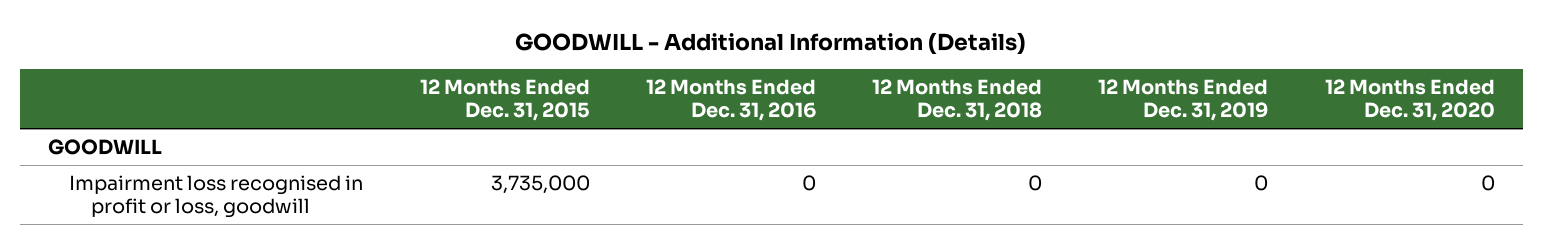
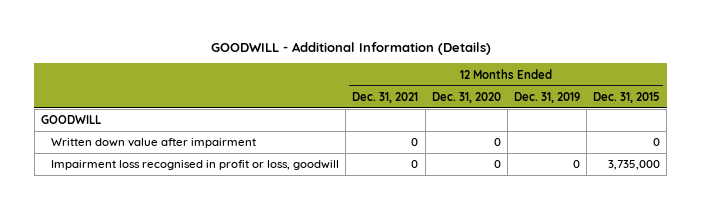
- | 12 Months Ended Dec. 31, 2015 | 12 Months Ended Dec. 31, 2016 | 12 Months Ended Dec. 31, 2018 | 12 Months Ended Dec. 31, 2019 | 12 Months Ended Dec. 31, 2020
+ | 12 Months Ended Dec. 31, 2021 | 12 Months Ended Dec. 31, 2020 | 12 Months Ended Dec. 31, 2019 | 12 Months Ended Dec. 31, 2015
+ Written down value after impairment | 0 | 0 | | 0

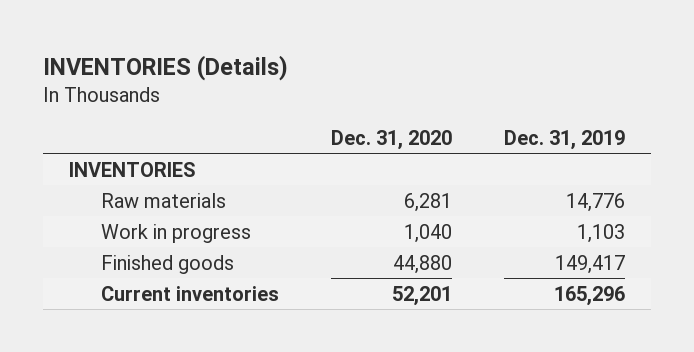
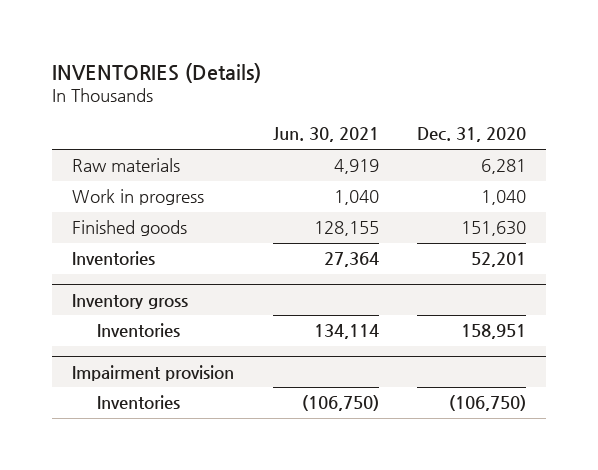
- | Dec. 31, 2020 | Dec. 31, 2019
+ | Jun. 30, 2021 | Dec. 31, 2020
- INVENTORIES
- Finished goods | 44,880 | 149,417
- Current inventories | 52,201 | 165,296
+ Finished goods | 128,155 | 151,630
+ Inventories | 27,364 | 52,201
+ Inventory gross
+ Inventories | 134,114 | 158,951
+ Impairment provision
+ Inventories | (106,750) | (106,750)

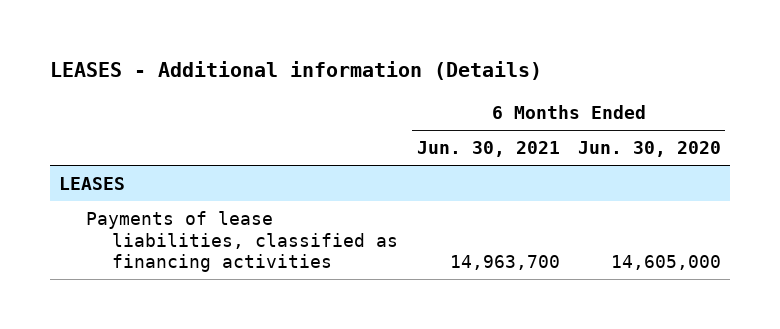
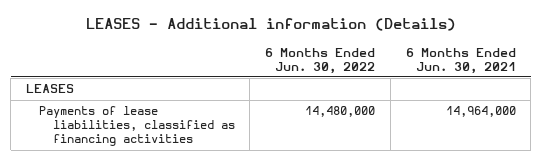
- | 6 Months Ended Jun. 30, 2021 | 6 Months Ended Jun. 30, 2020
+ | 6 Months Ended Jun. 30, 2022 | 6 Months Ended Jun. 30, 2021
- Payments of lease liabilities, classified as financing activities | 14,963,700 | 14,605,000
+ Payments of lease liabilities, classified as financing activities | 14,480,000 | 14,964,000

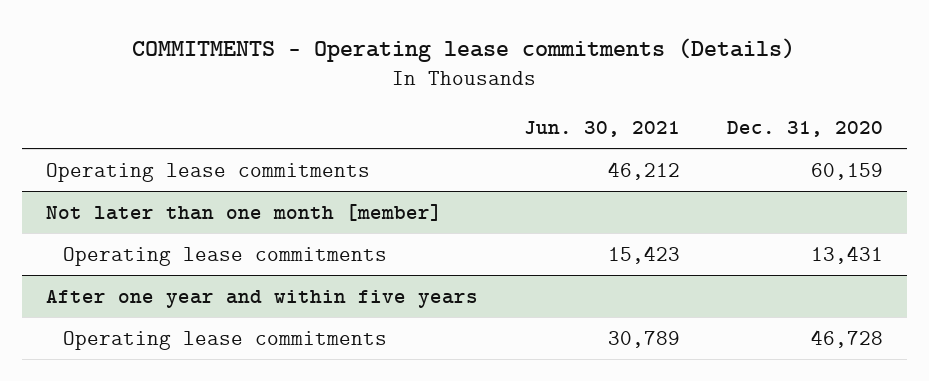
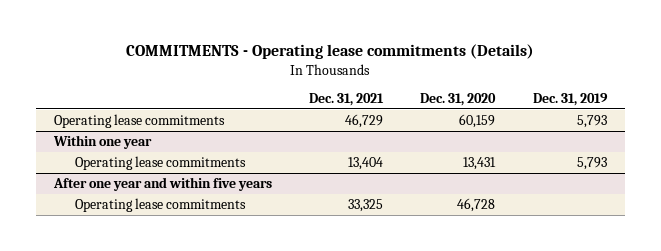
- | Jun. 30, 2021 | Dec. 31, 2020
+ | Dec. 31, 2021 | Dec. 31, 2020 | Dec. 31, 2019
- Not later than one month [member]
+ Within one year

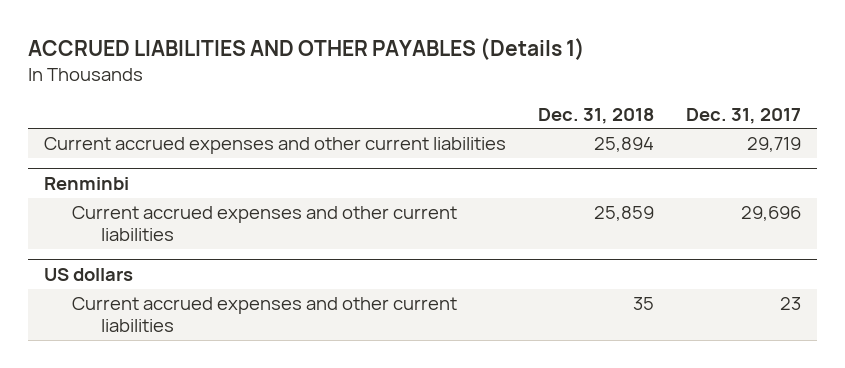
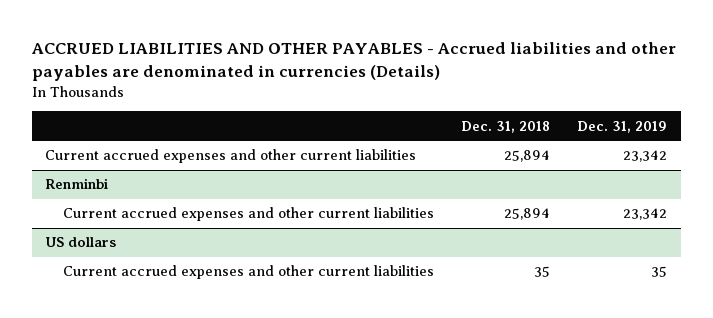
- ACCRUED LIABILITIES AND OTHER PAYABLES (Details 1)
+ ACCRUED LIABILITIES AND OTHER PAYABLES - Accrued liabilities and other payables are denominated in currencies (Details)
- | Dec. 31, 2018 | Dec. 31, 2017
+ | Dec. 31, 2018 | Dec. 31, 2019
@ Renminbi
- Current accrued expenses and other current liabilities | 25,859 | 29,696
+ Current accrued expenses and other current liabilities | 25,894 | 23,342

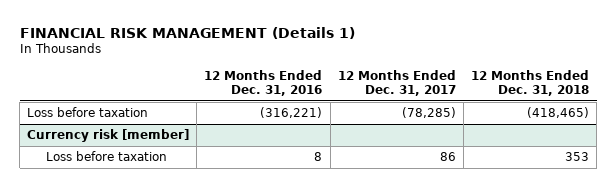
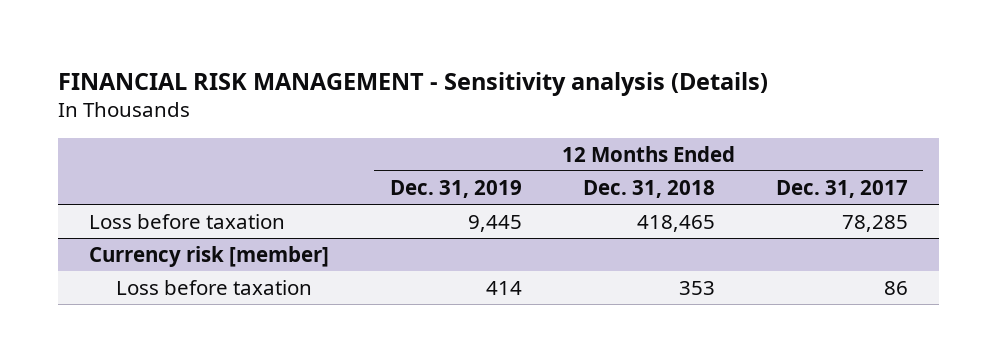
- FINANCIAL RISK MANAGEMENT (Details 1)
+ FINANCIAL RISK MANAGEMENT - Sensitivity analysis (Details)
- | 12 Months Ended Dec. 31, 2016 | 12 Months Ended Dec. 31, 2017 | 12 Months Ended Dec. 31, 2018
+ | 12 Months Ended Dec. 31, 2019 | 12 Months Ended Dec. 31, 2018 | 12 Months Ended Dec. 31, 2017
- Loss before taxation | (316,221) | (78,285) | (418,465)
+ Loss before taxation | 9,445 | 418,465 | 78,285

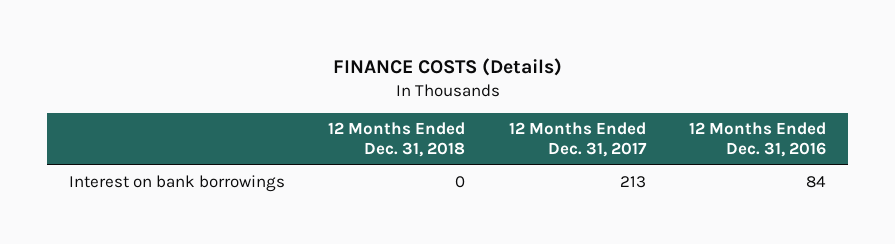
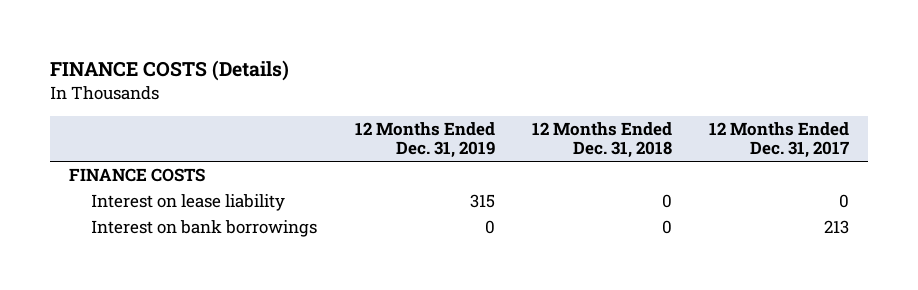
- | 12 Months Ended Dec. 31, 2018 | 12 Months Ended Dec. 31, 2017 | 12 Months Ended Dec. 31, 2016
+ | 12 Months Ended Dec. 31, 2019 | 12 Months Ended Dec. 31, 2018 | 12 Months Ended Dec. 31, 2017
+ FINANCE COSTS
+ Interest on lease liability | 315 | 0 | 0

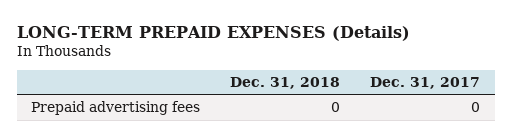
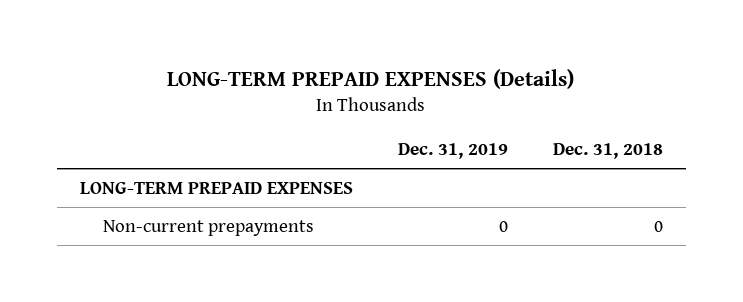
- | Dec. 31, 2018 | Dec. 31, 2017
+ | Dec. 31, 2019 | Dec. 31, 2018
- Prepaid advertising fees | 0 | 0
+ LONG-TERM PREPAID EXPENSES
+ Non-current prepayments | 0 | 0

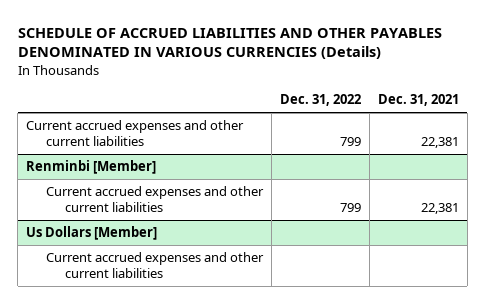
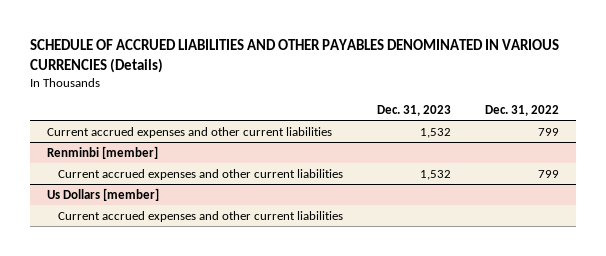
- | Dec. 31, 2022 | Dec. 31, 2021
+ | Dec. 31, 2023 | Dec. 31, 2022
- Renminbi [Member]
+ Renminbi [member]
- Us Dollars [Member]
+ Us Dollars [member]

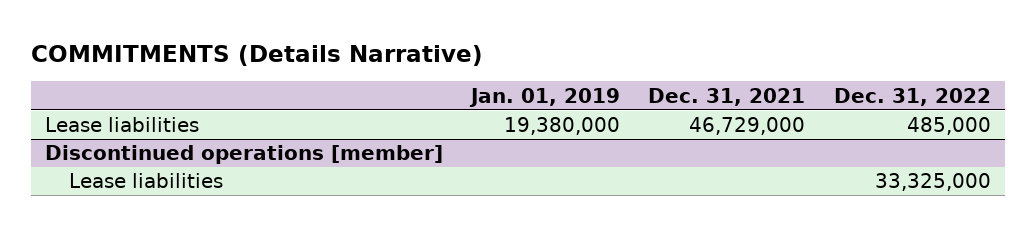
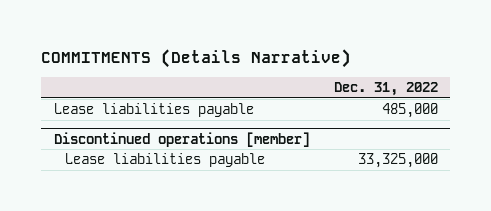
- | Jan. 01, 2019 | Dec. 31, 2021 | Dec. 31, 2022
+ | Dec. 31, 2022
- Lease liabilities | 19,380,000 | 46,729,000 | 485,000
+ Lease liabilities payable | 485,000
@ Discontinued operations [member]
- Lease liabilities | | | 33,325,000
+ Lease liabilities payable | 33,325,000

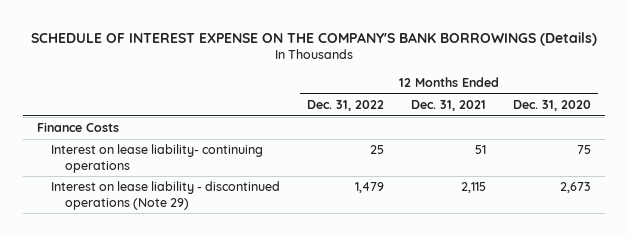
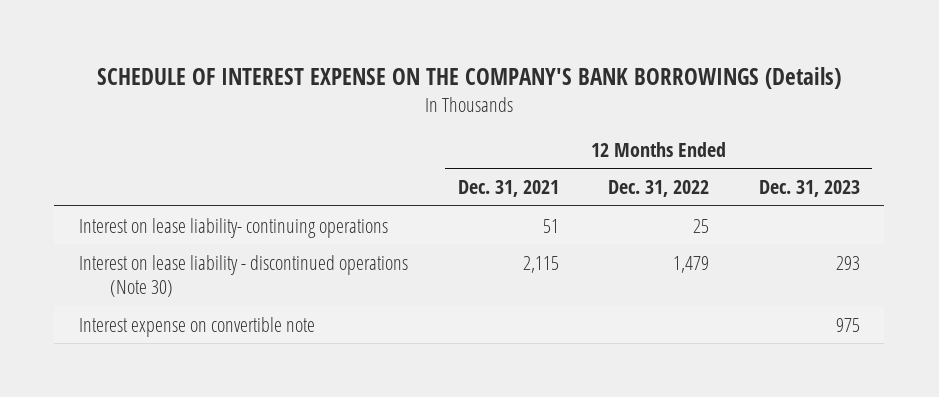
- | 12 Months Ended Dec. 31, 2022 | 12 Months Ended Dec. 31, 2021 | 12 Months Ended Dec. 31, 2020
+ | 12 Months Ended Dec. 31, 2021 | 12 Months Ended Dec. 31, 2022 | 12 Months Ended Dec. 31, 2023
- Finance Costs
- Interest on lease liability - discontinued operations (Note 29) | 1,479 | 2,115 | 2,673
+ Interest on lease liability - discontinued operations (Note 30) | 2,115 | 1,479 | 293
+ Interest expense on convertible note | | | 975

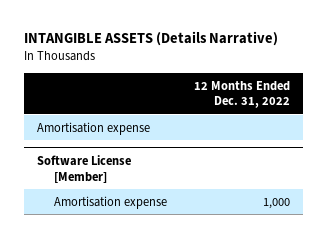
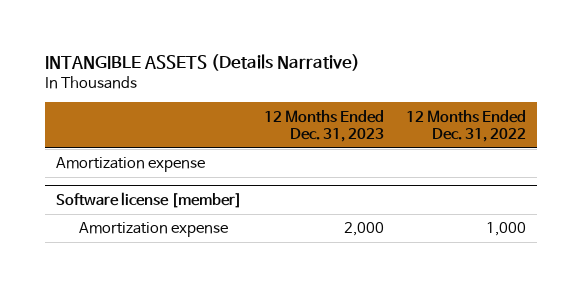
- | 12 Months Ended Dec. 31, 2022
+ | 12 Months Ended Dec. 31, 2023 | 12 Months Ended Dec. 31, 2022
- Amortisation expense
- Software License [Member]
- Amortisation expense | 1,000
+ Amortization expense
+ Software license [member]
+ Amortization expense | 2,000 | 1,000

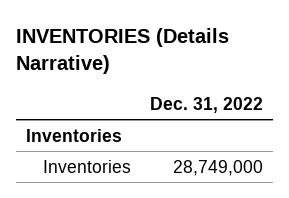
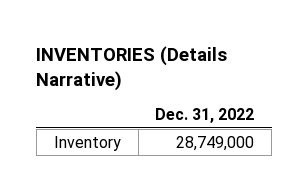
- Inventories
- Inventories | 28,749,000
+ Inventory | 28,749,000

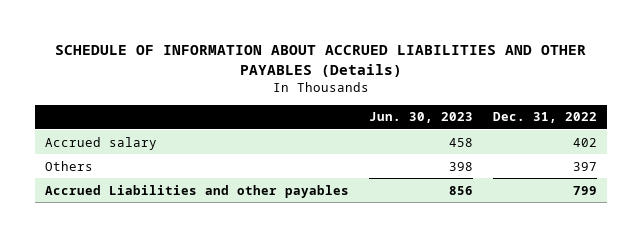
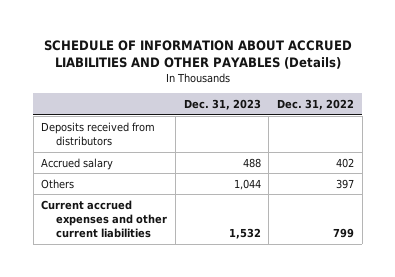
- | Jun. 30, 2023 | Dec. 31, 2022
+ | Dec. 31, 2023 | Dec. 31, 2022
+ Deposits received from distributors
- Accrued Liabilities and other payables | 856 | 799
+ Current accrued expenses and other current liabilities | 1,532 | 799

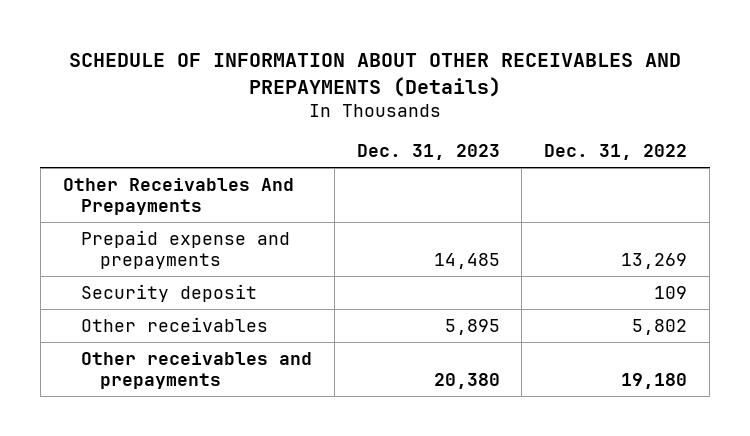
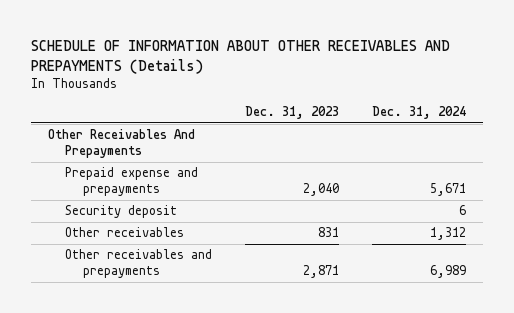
- | Dec. 31, 2023 | Dec. 31, 2022
+ | Dec. 31, 2023 | Dec. 31, 2024
- Prepaid expense and prepayments | 14,485 | 13,269
+ Prepaid expense and prepayments | 2,040 | 5,671
- Other receivables | 5,895 | 5,802
- Other receivables and prepayments | 20,380 | 19,180
+ Other receivables | 831 | 1,312
+ Other receivables and prepayments | 2,871 | 6,989

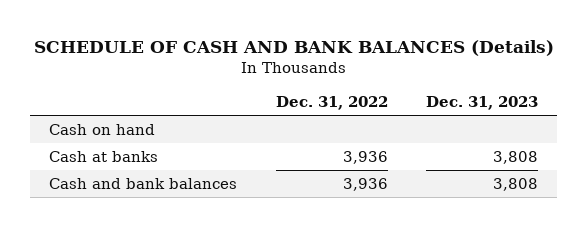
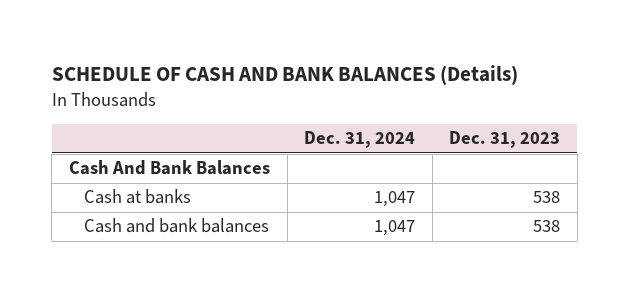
- | Dec. 31, 2022 | Dec. 31, 2023
+ | Dec. 31, 2024 | Dec. 31, 2023
- Cash on hand
- Cash at banks | 3,936 | 3,808
- Cash and bank balances | 3,936 | 3,808
+ Cash And Bank Balances
+ Cash at banks | 1,047 | 538
+ Cash and bank balances | 1,047 | 538

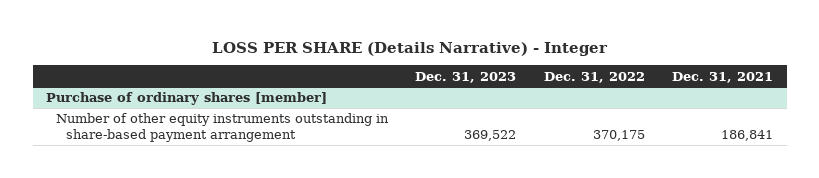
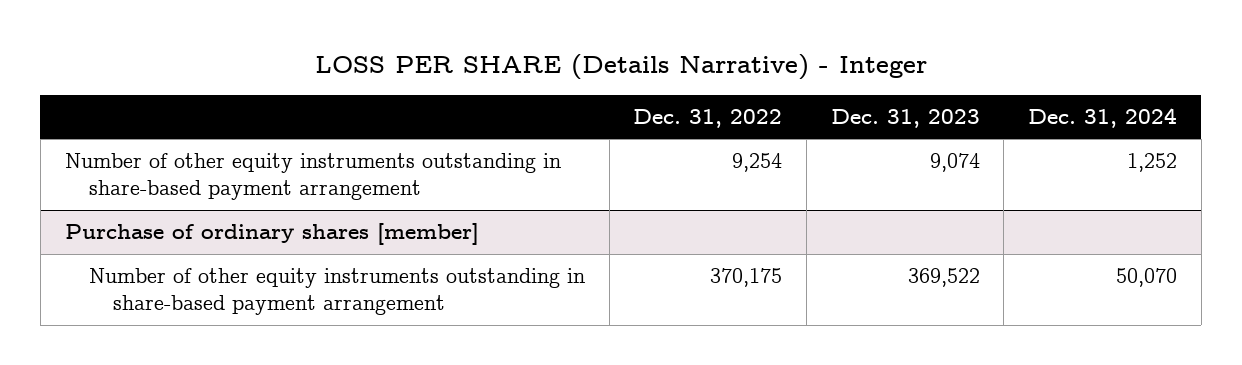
- | Dec. 31, 2023 | Dec. 31, 2022 | Dec. 31, 2021
+ | Dec. 31, 2022 | Dec. 31, 2023 | Dec. 31, 2024
+ Number of other equity instruments outstanding in share-based payment arrangement | 9,254 | 9,074 | 1,252

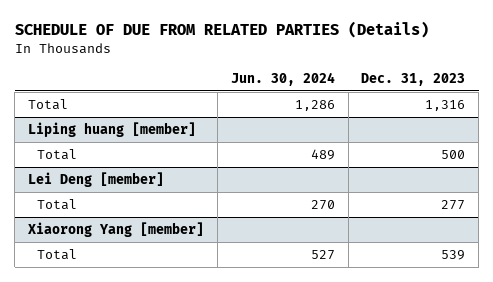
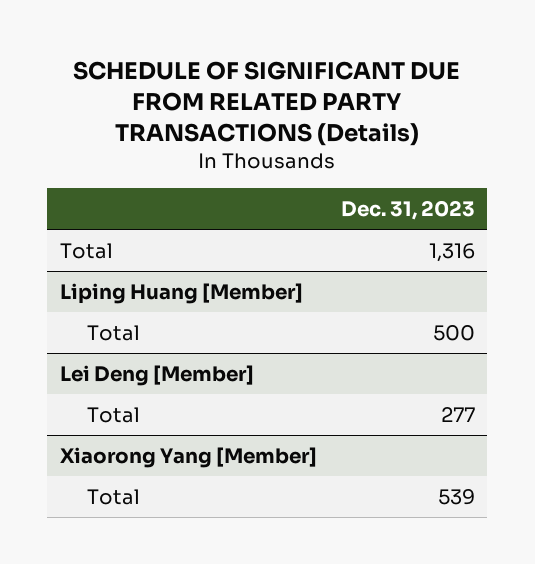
- SCHEDULE OF DUE FROM RELATED PARTIES (Details)
+ SCHEDULE OF SIGNIFICANT DUE FROM RELATED PARTY TRANSACTIONS (Details)
- | Jun. 30, 2024 | Dec. 31, 2023
+ | Dec. 31, 2023
- Liping huang [member]
+ Liping Huang [Member]
- Lei Deng [member]
+ Lei Deng [Member]
- Xiaorong Yang [member]
+ Xiaorong Yang [Member]

